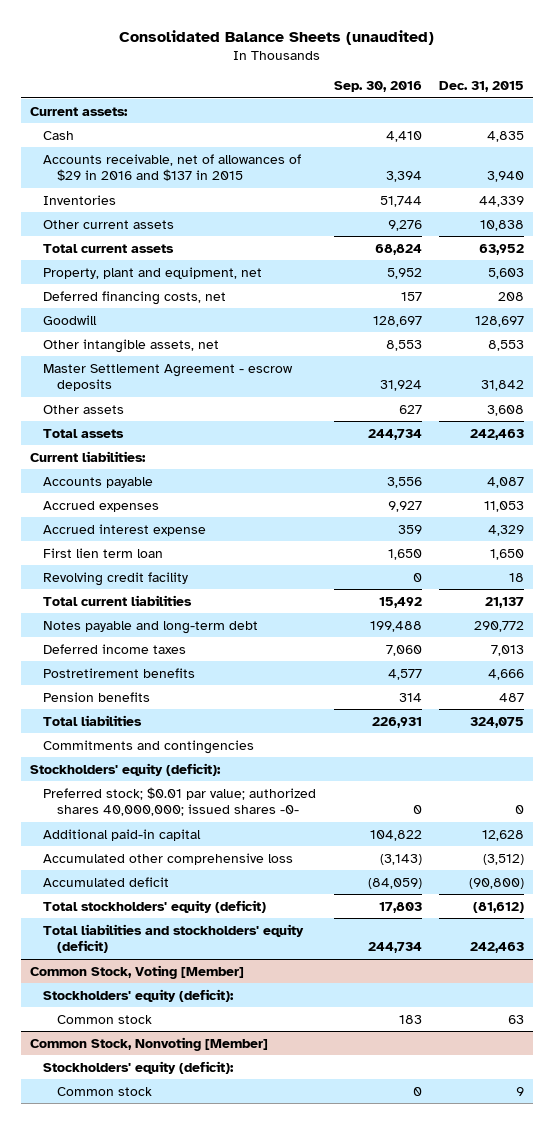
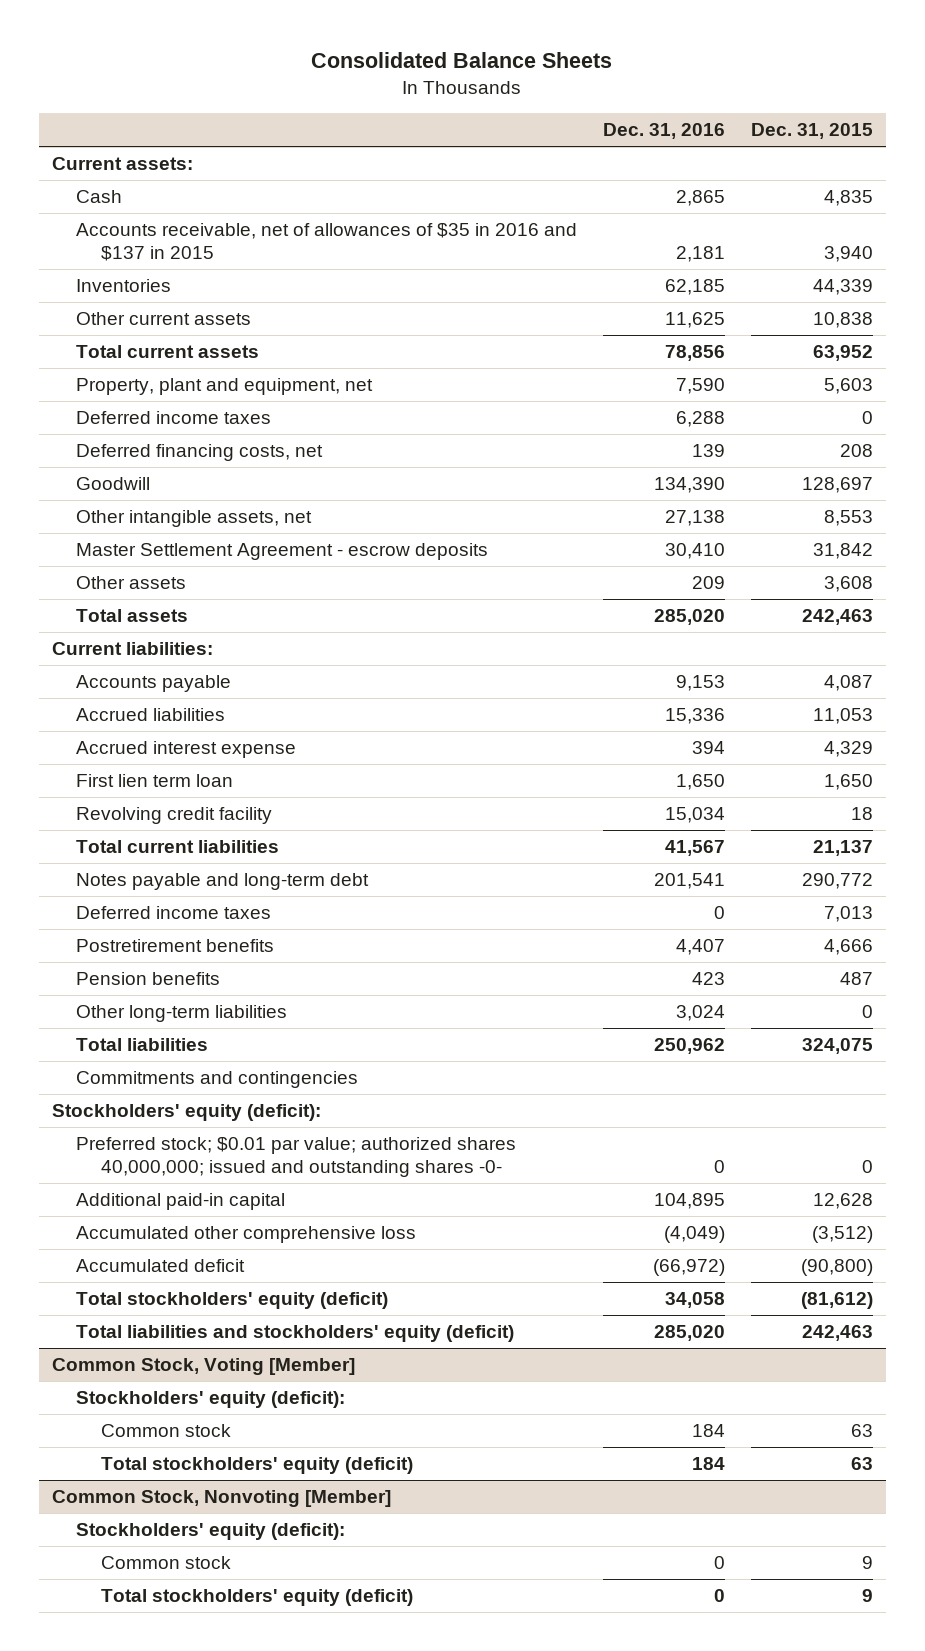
- Consolidated Balance Sheets (unaudited)
+ Consolidated Balance Sheets
- | Sep. 30, 2016 | Dec. 31, 2015
+ | Dec. 31, 2016 | Dec. 31, 2015
- Accounts receivable, net of allowances of $29 in 2016 and $137 in 2015 | 3,394 | 3,940
+ Accounts receivable, net of allowances of $35 in 2016 and $137 in 2015 | 2,181 | 3,940
+ Deferred income taxes | 6,288 | 0
- Accrued expenses | 9,927 | 11,053
+ Accrued liabilities | 15,336 | 11,053
+ Other long-term liabilities | 3,024 | 0
- Preferred stock; $0.01 par value; authorized shares 40,000,000; issued shares -0- | 0 | 0
+ Preferred stock; $0.01 par value; authorized shares 40,000,000; issued and outstanding shares -0- | 0 | 0
@ Common Stock, Voting [Member]
+ Total stockholders' equity (deficit) | 184 | 63
@ Common Stock, Nonvoting [Member]
+ Total stockholders' equity (deficit) | 0 | 9

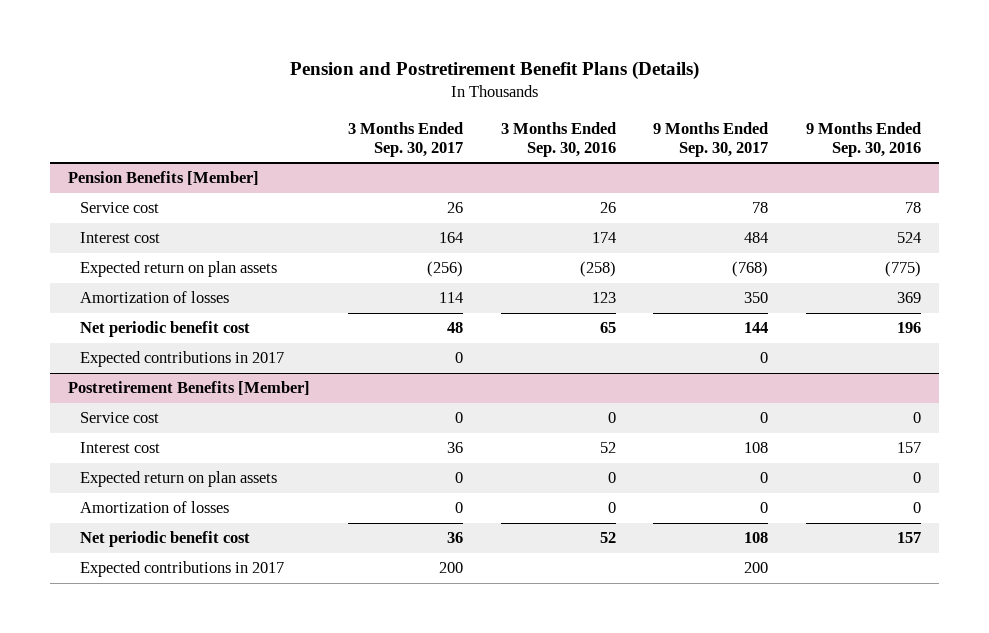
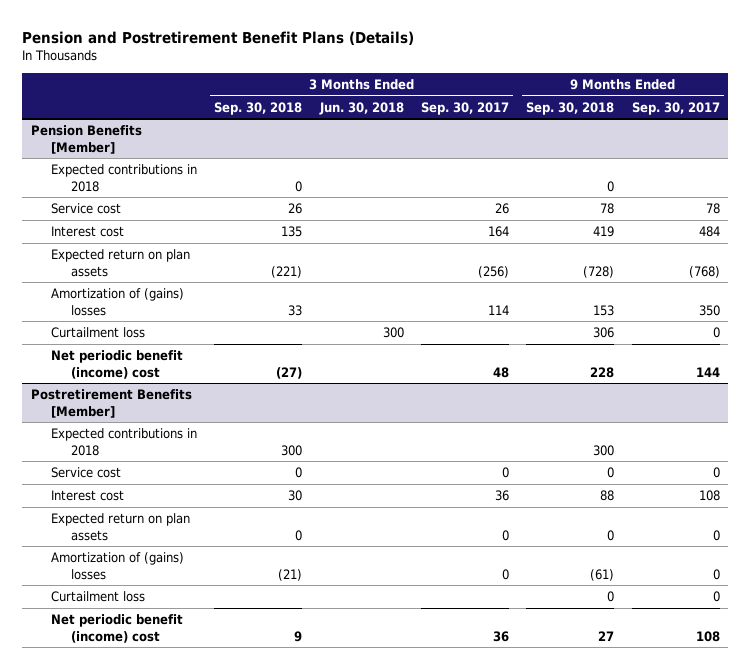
- | 3 Months Ended Sep. 30, 2017 | 3 Months Ended Sep. 30, 2016 | 9 Months Ended Sep. 30, 2017 | 9 Months Ended Sep. 30, 2016
+ | 3 Months Ended Sep. 30, 2018 | 3 Months Ended Jun. 30, 2018 | 3 Months Ended Sep. 30, 2017 | 9 Months Ended Sep. 30, 2018 | 9 Months Ended Sep. 30, 2017
@ Pension Benefits [Member]
+ Expected contributions in 2018 | 0 | | | 0 |
- Amortization of losses | 114 | 123 | 350 | 369
- Net periodic benefit cost | 48 | 65 | 144 | 196
- Expected contributions in 2017 | 0 | | 0 |
+ Amortization of (gains) losses | 33 | | 114 | 153 | 350
+ Curtailment loss | | 300 | | 306 | 0
+ Net periodic benefit (income) cost | (27) | | 48 | 228 | 144
@ Postretirement Benefits [Member]
+ Expected contributions in 2018 | 300 | | | 300 |
- Amortization of losses | 0 | 0 | 0 | 0
- Net periodic benefit cost | 36 | 52 | 108 | 157
- Expected contributions in 2017 | 200 | | 200 |
+ Amortization of (gains) losses | (21) | | 0 | (61) | 0
+ Curtailment loss | | | | 0 | 0
+ Net periodic benefit (income) cost | 9 | | 36 | 27 | 108

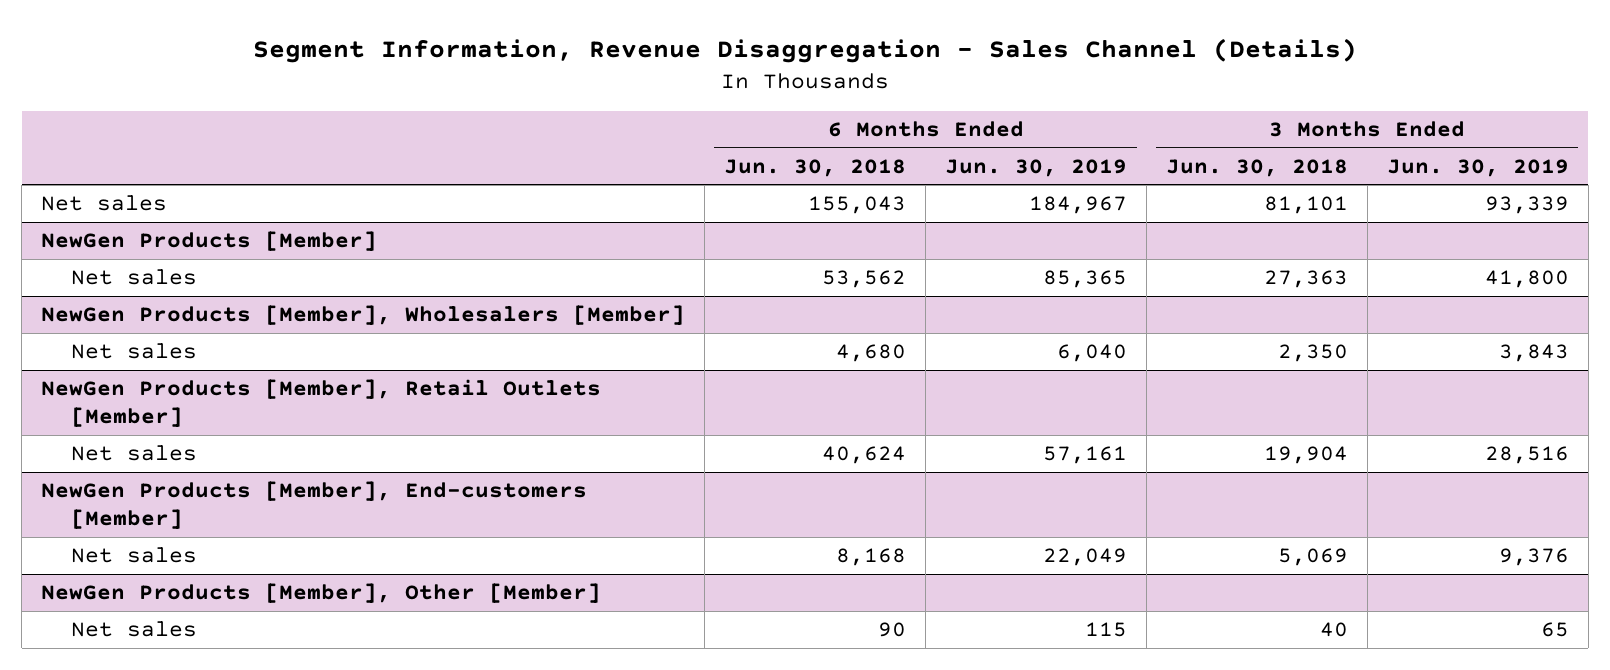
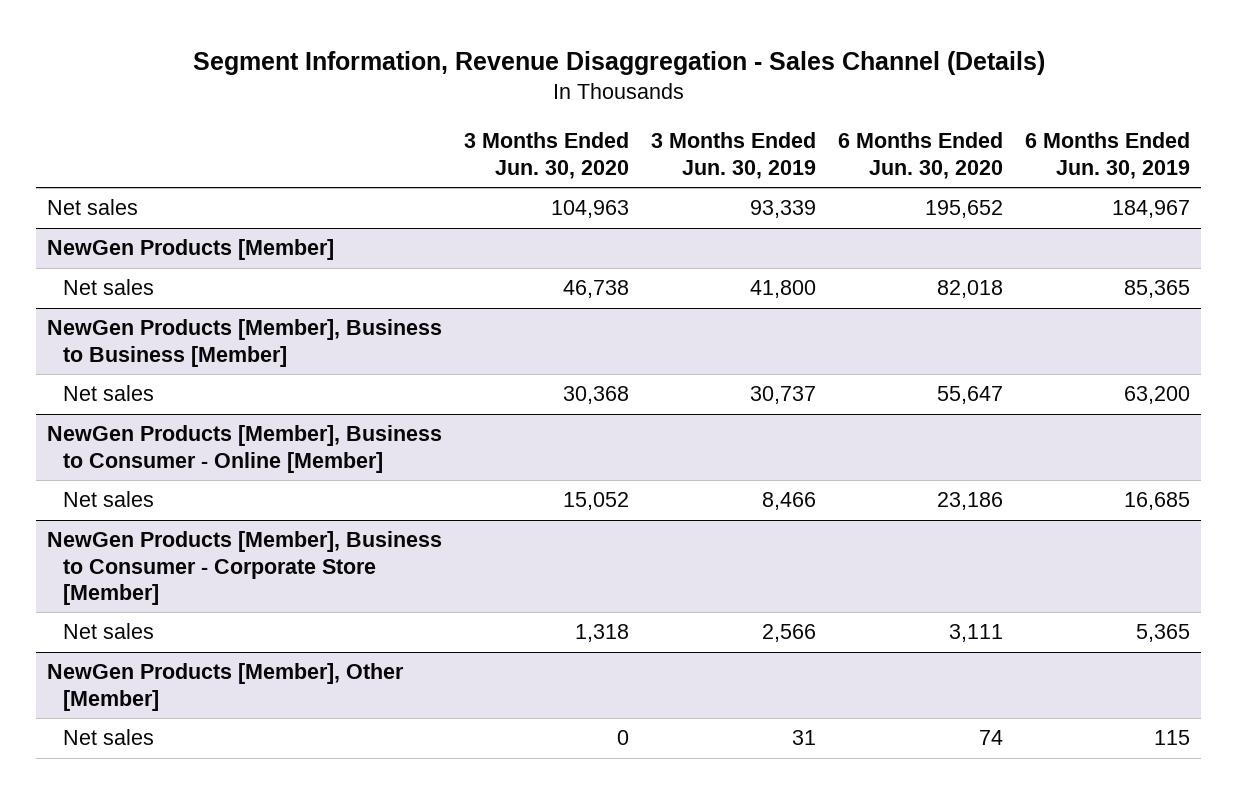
- | 6 Months Ended Jun. 30, 2018 | 6 Months Ended Jun. 30, 2019 | 3 Months Ended Jun. 30, 2018 | 3 Months Ended Jun. 30, 2019
+ | 3 Months Ended Jun. 30, 2020 | 3 Months Ended Jun. 30, 2019 | 6 Months Ended Jun. 30, 2020 | 6 Months Ended Jun. 30, 2019
- NewGen Products [Member], Wholesalers [Member]
- Net sales | 4,680 | 6,040 | 2,350 | 3,843
- NewGen Products [Member], Retail Outlets [Member]
- Net sales | 40,624 | 57,161 | 19,904 | 28,516
- NewGen Products [Member], End-customers [Member]
- Net sales | 8,168 | 22,049 | 5,069 | 9,376
+ NewGen Products [Member], Business to Business [Member]
+ Net sales | 30,368 | 30,737 | 55,647 | 63,200
+ NewGen Products [Member], Business to Consumer - Online [Member]
+ Net sales | 15,052 | 8,466 | 23,186 | 16,685
+ NewGen Products [Member], Business to Consumer - Corporate Store [Member]
+ Net sales | 1,318 | 2,566 | 3,111 | 5,365
@ NewGen Products [Member], Other [Member]
- Net sales | 90 | 115 | 40 | 65
+ Net sales | 0 | 31 | 74 | 115

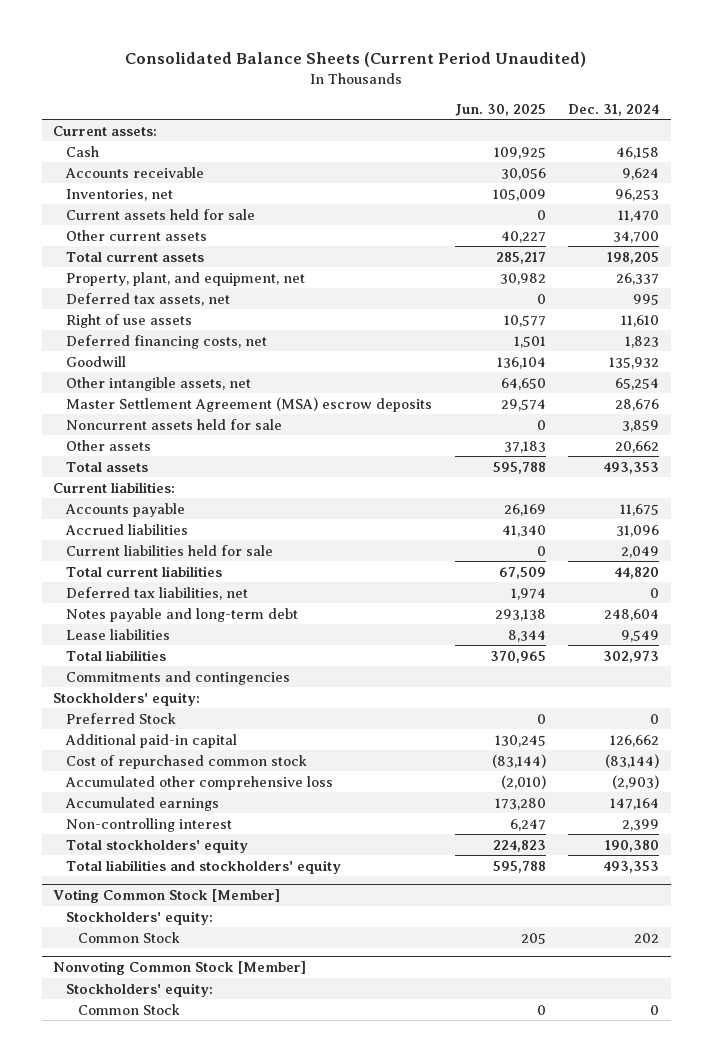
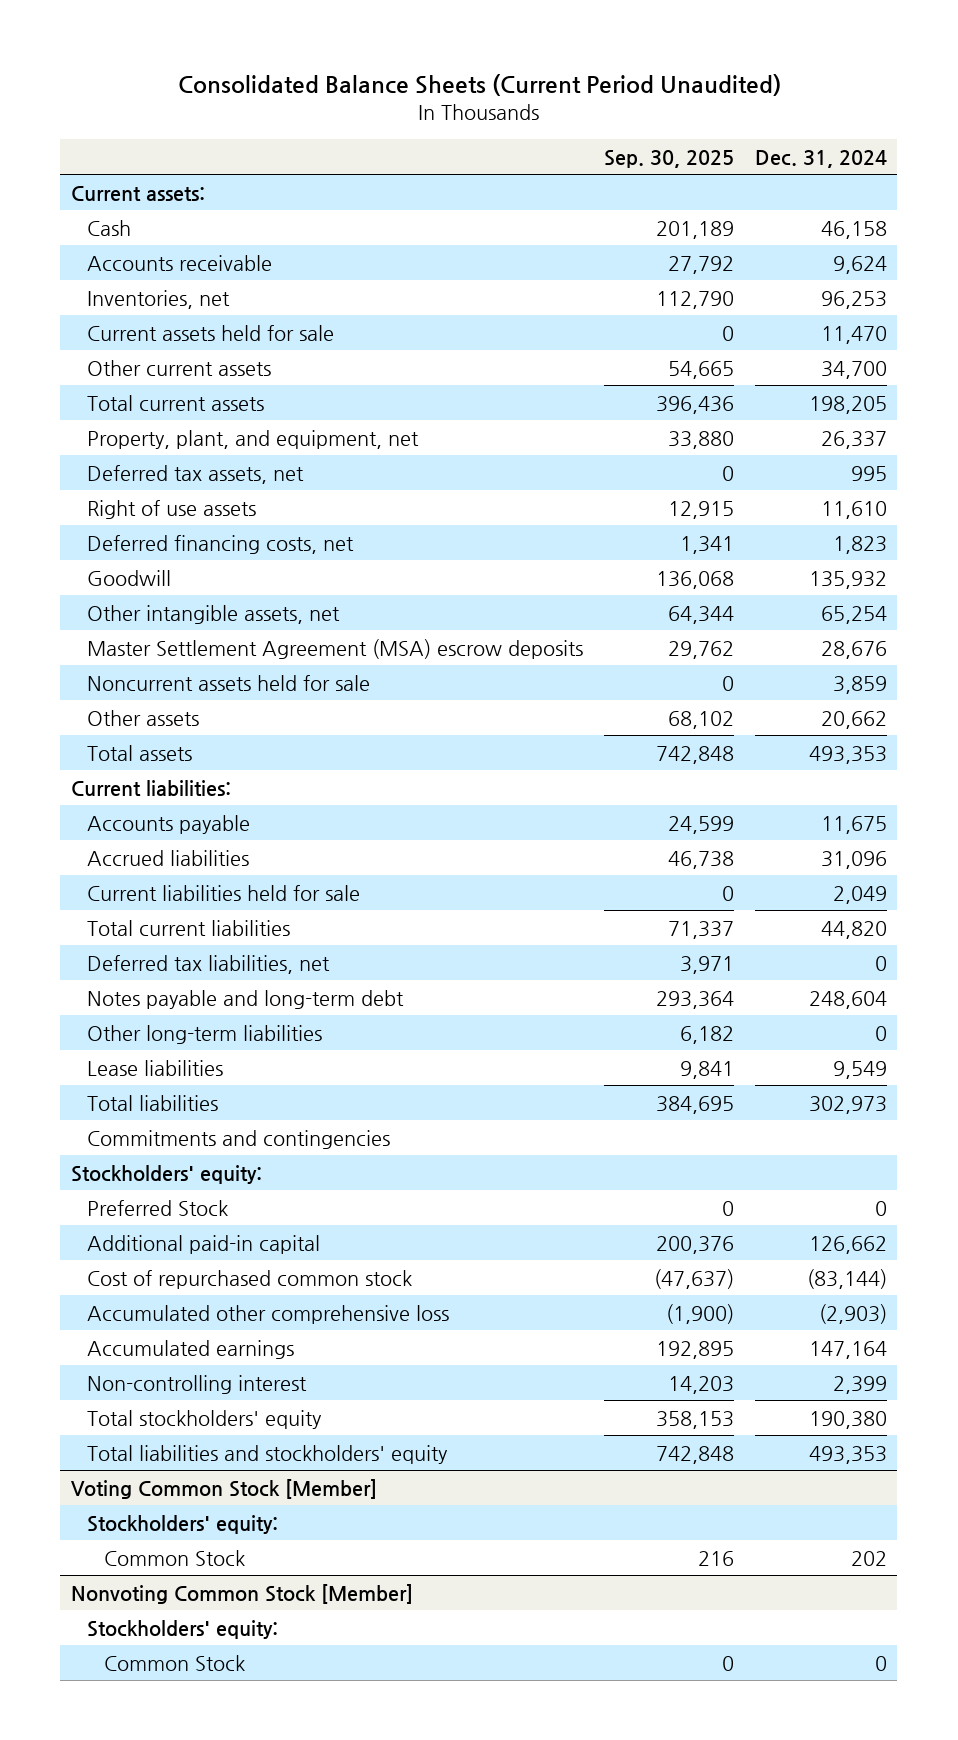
- | Jun. 30, 2025 | Dec. 31, 2024
+ | Sep. 30, 2025 | Dec. 31, 2024
+ Other long-term liabilities | 6,182 | 0

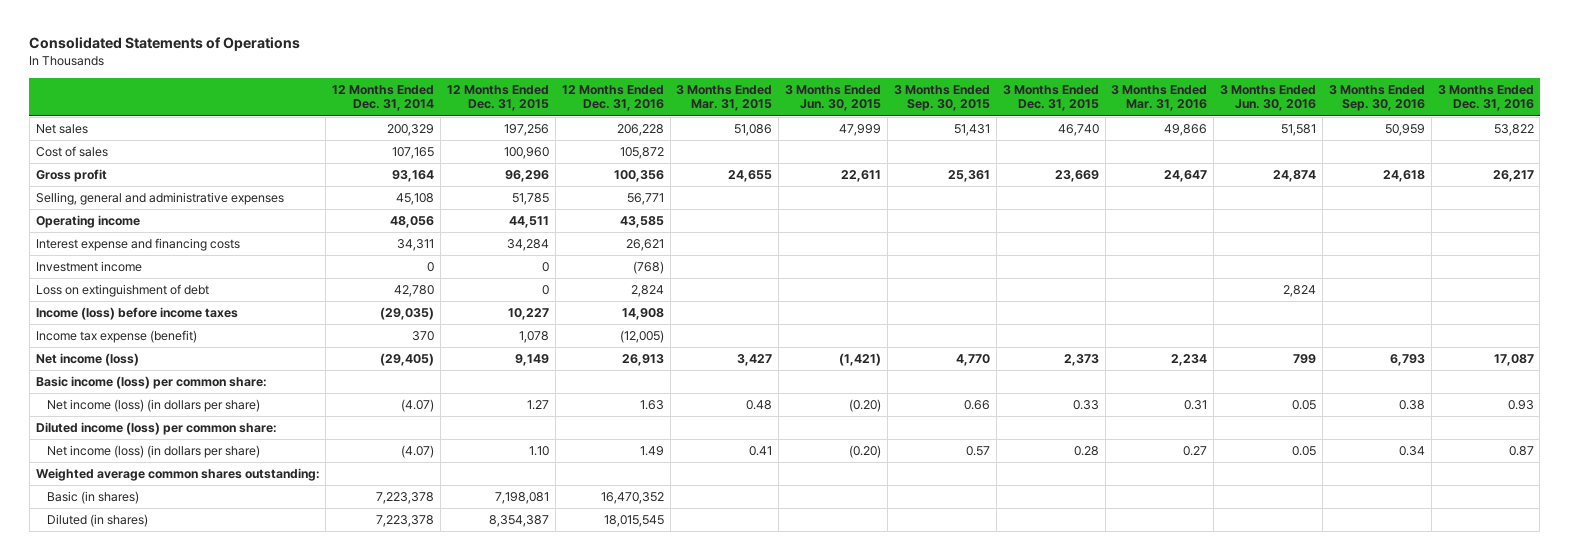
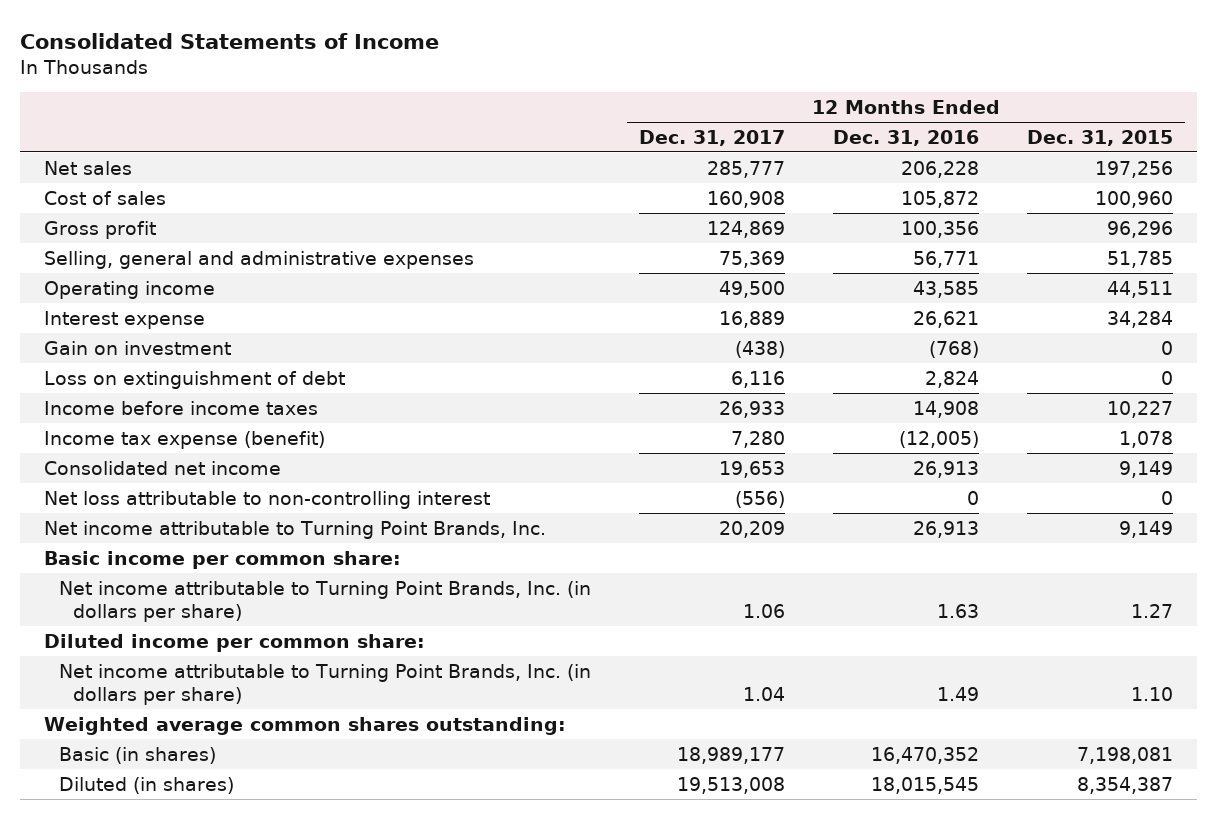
- Consolidated Statements of Operations
+ Consolidated Statements of Income
- | 12 Months Ended Dec. 31, 2014 | 12 Months Ended Dec. 31, 2015 | 12 Months Ended Dec. 31, 2016 | 3 Months Ended Mar. 31, 2015 | 3 Months Ended Jun. 30, 2015 | 3 Months Ended Sep. 30, 2015 | 3 Months Ended Dec. 31, 2015 | 3 Months Ended Mar. 31, 2016 | 3 Months Ended Jun. 30, 2016 | 3 Months Ended Sep. 30, 2016 | 3 Months Ended Dec. 31, 2016
+ | 12 Months Ended Dec. 31, 2017 | 12 Months Ended Dec. 31, 2016 | 12 Months Ended Dec. 31, 2015
- Interest expense and financing costs | 34,311 | 34,284 | 26,621 | | | | | | | |
- Investment income | 0 | 0 | (768) | | | | | | | |
+ Interest expense | 16,889 | 26,621 | 34,284
+ Gain on investment | (438) | (768) | 0
- Income (loss) before income taxes | (29,035) | 10,227 | 14,908 | | | | | | | |
+ Income before income taxes | 26,933 | 14,908 | 10,227
- Net income (loss) | (29,405) | 9,149 | 26,913 | 3,427 | (1,421) | 4,770 | 2,373 | 2,234 | 799 | 6,793 | 17,087
- Basic income (loss) per common share:
- Net income (loss) (in dollars per share) | (4.07) | 1.27 | 1.63 | 0.48 | (0.20) | 0.66 | 0.33 | 0.31 | 0.05 | 0.38 | 0.93
- Diluted income (loss) per common share:
- Net income (loss) (in dollars per share) | (4.07) | 1.10 | 1.49 | 0.41 | (0.20) | 0.57 | 0.28 | 0.27 | 0.05 | 0.34 | 0.87
+ Consolidated net income | 19,653 | 26,913 | 9,149
+ Net loss attributable to non-controlling interest | (556) | 0 | 0
+ Net income attributable to Turning Point Brands, Inc. | 20,209 | 26,913 | 9,149
+ Basic income per common share:
+ Net income attributable to Turning Point Brands, Inc. (in dollars per share) | 1.06 | 1.63 | 1.27
+ Diluted income per common share:
+ Net income attributable to Turning Point Brands, Inc. (in dollars per share) | 1.04 | 1.49 | 1.10

